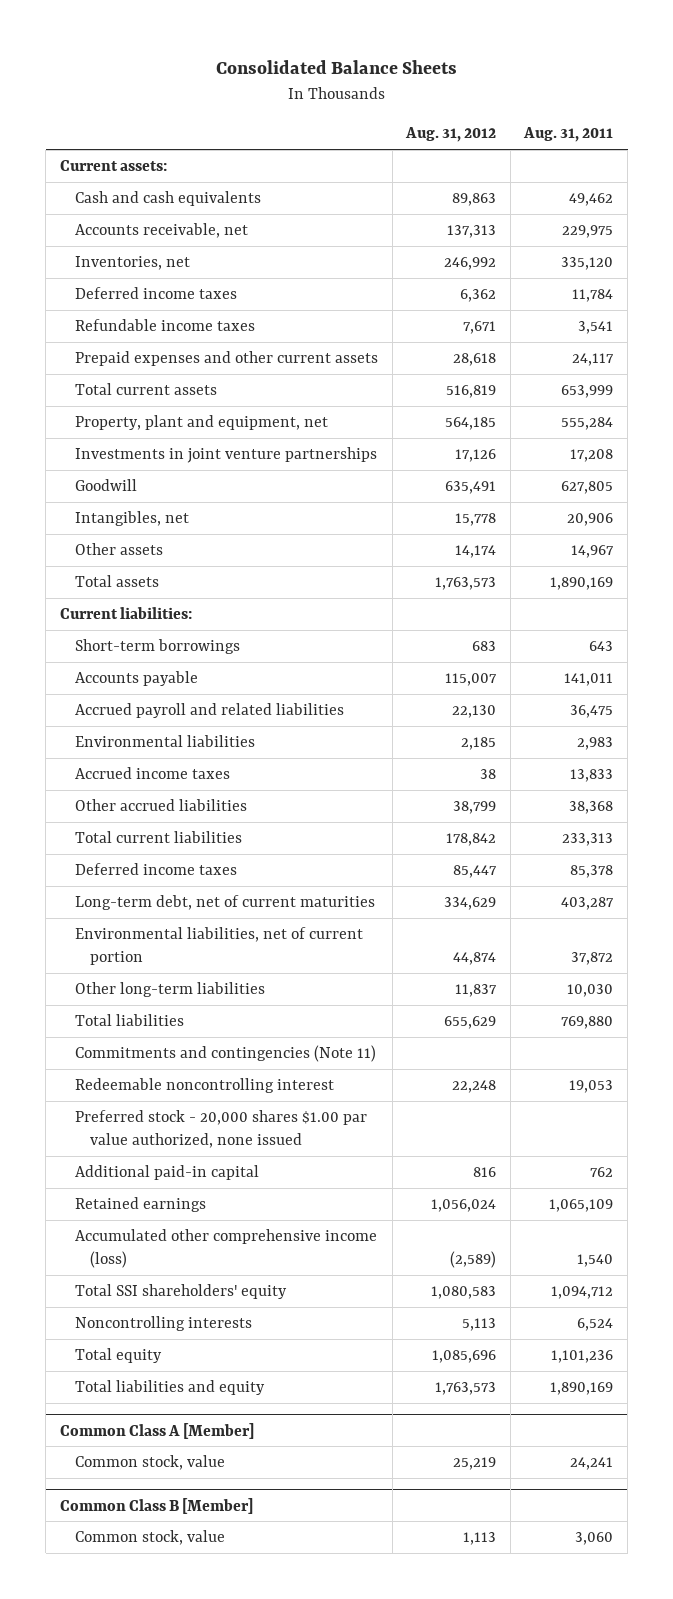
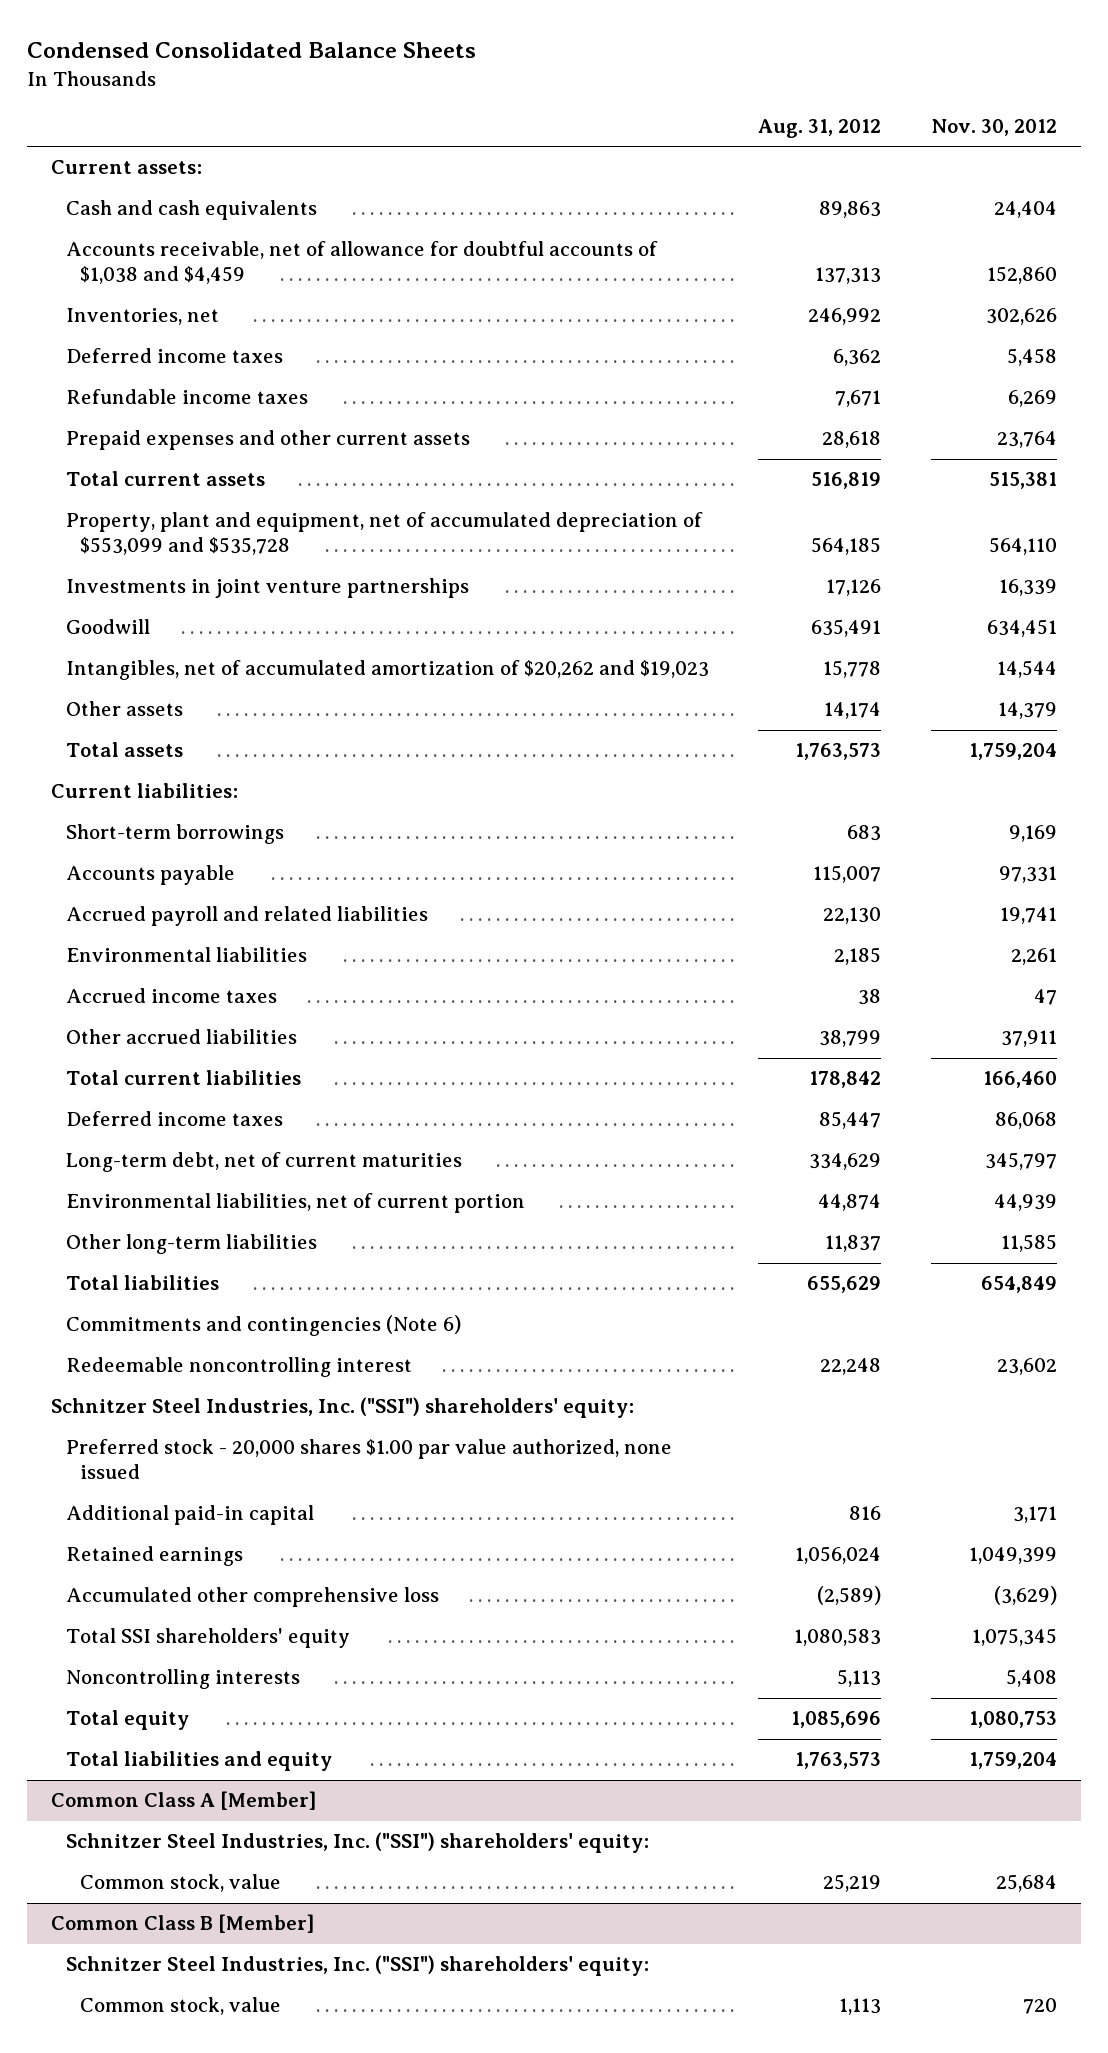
- Consolidated Balance Sheets
+ Condensed Consolidated Balance Sheets
- | Aug. 31, 2012 | Aug. 31, 2011
+ | Aug. 31, 2012 | Nov. 30, 2012
- Accounts receivable, net | 137,313 | 229,975
+ Accounts receivable, net of allowance for doubtful accounts of $1,038 and $4,459 | 137,313 | 152,860
- Property, plant and equipment, net | 564,185 | 555,284
+ Property, plant and equipment, net of accumulated depreciation of $553,099 and $535,728 | 564,185 | 564,110
- Intangibles, net | 15,778 | 20,906
+ Intangibles, net of accumulated amortization of $20,262 and $19,023 | 15,778 | 14,544
- Commitments and contingencies (Note 11)
+ Commitments and contingencies (Note 6)
+ Schnitzer Steel Industries, Inc. ("SSI") shareholders' equity:
- Accumulated other comprehensive income (loss) | (2,589) | 1,540
+ Accumulated other comprehensive loss | (2,589) | (3,629)
@ Common Class A [Member]
+ Schnitzer Steel Industries, Inc. ("SSI") shareholders' equity:
@ Common Class B [Member]
+ Schnitzer Steel Industries, Inc. ("SSI") shareholders' equity:

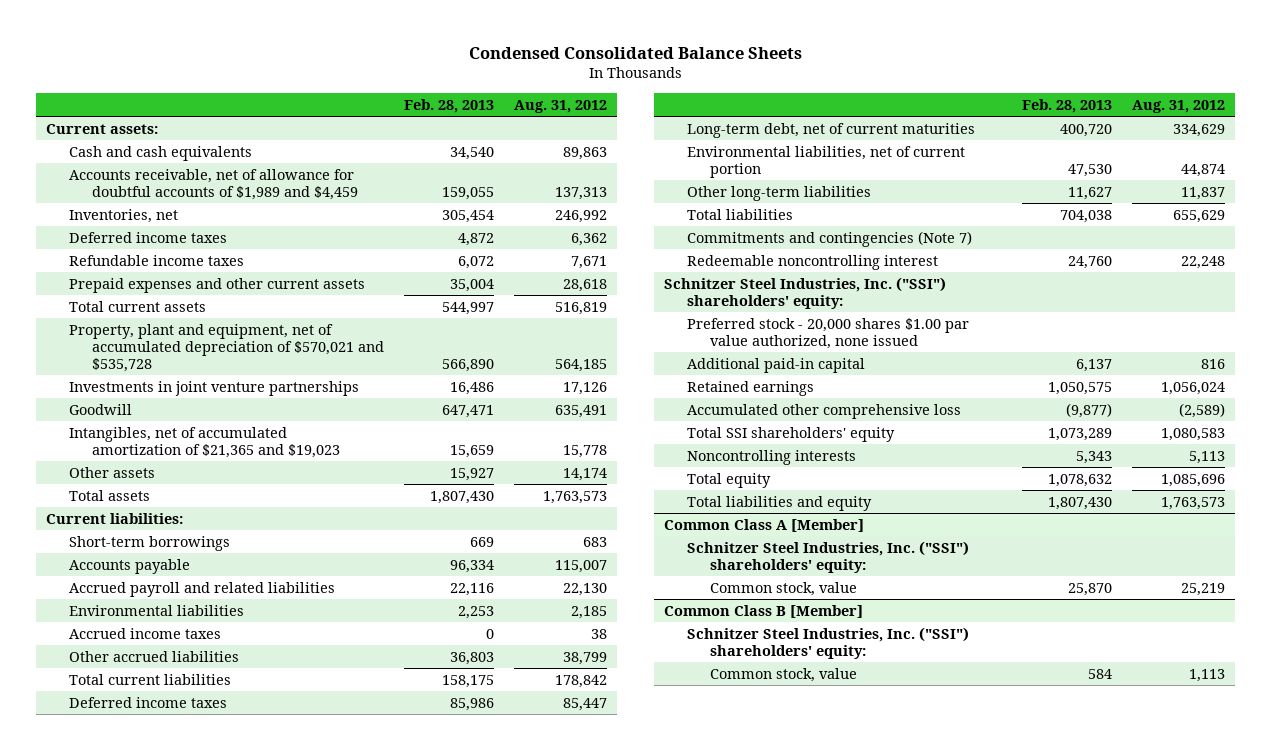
- | Aug. 31, 2012 | Nov. 30, 2012
+ | Feb. 28, 2013 | Aug. 31, 2012
- Accounts receivable, net of allowance for doubtful accounts of $1,038 and $4,459 | 137,313 | 152,860
+ Accounts receivable, net of allowance for doubtful accounts of $1,989 and $4,459 | 159,055 | 137,313
- Property, plant and equipment, net of accumulated depreciation of $553,099 and $535,728 | 564,185 | 564,110
+ Property, plant and equipment, net of accumulated depreciation of $570,021 and $535,728 | 566,890 | 564,185
- Intangibles, net of accumulated amortization of $20,262 and $19,023 | 15,778 | 14,544
+ Intangibles, net of accumulated amortization of $21,365 and $19,023 | 15,659 | 15,778
- Commitments and contingencies (Note 6)
+ Commitments and contingencies (Note 7)

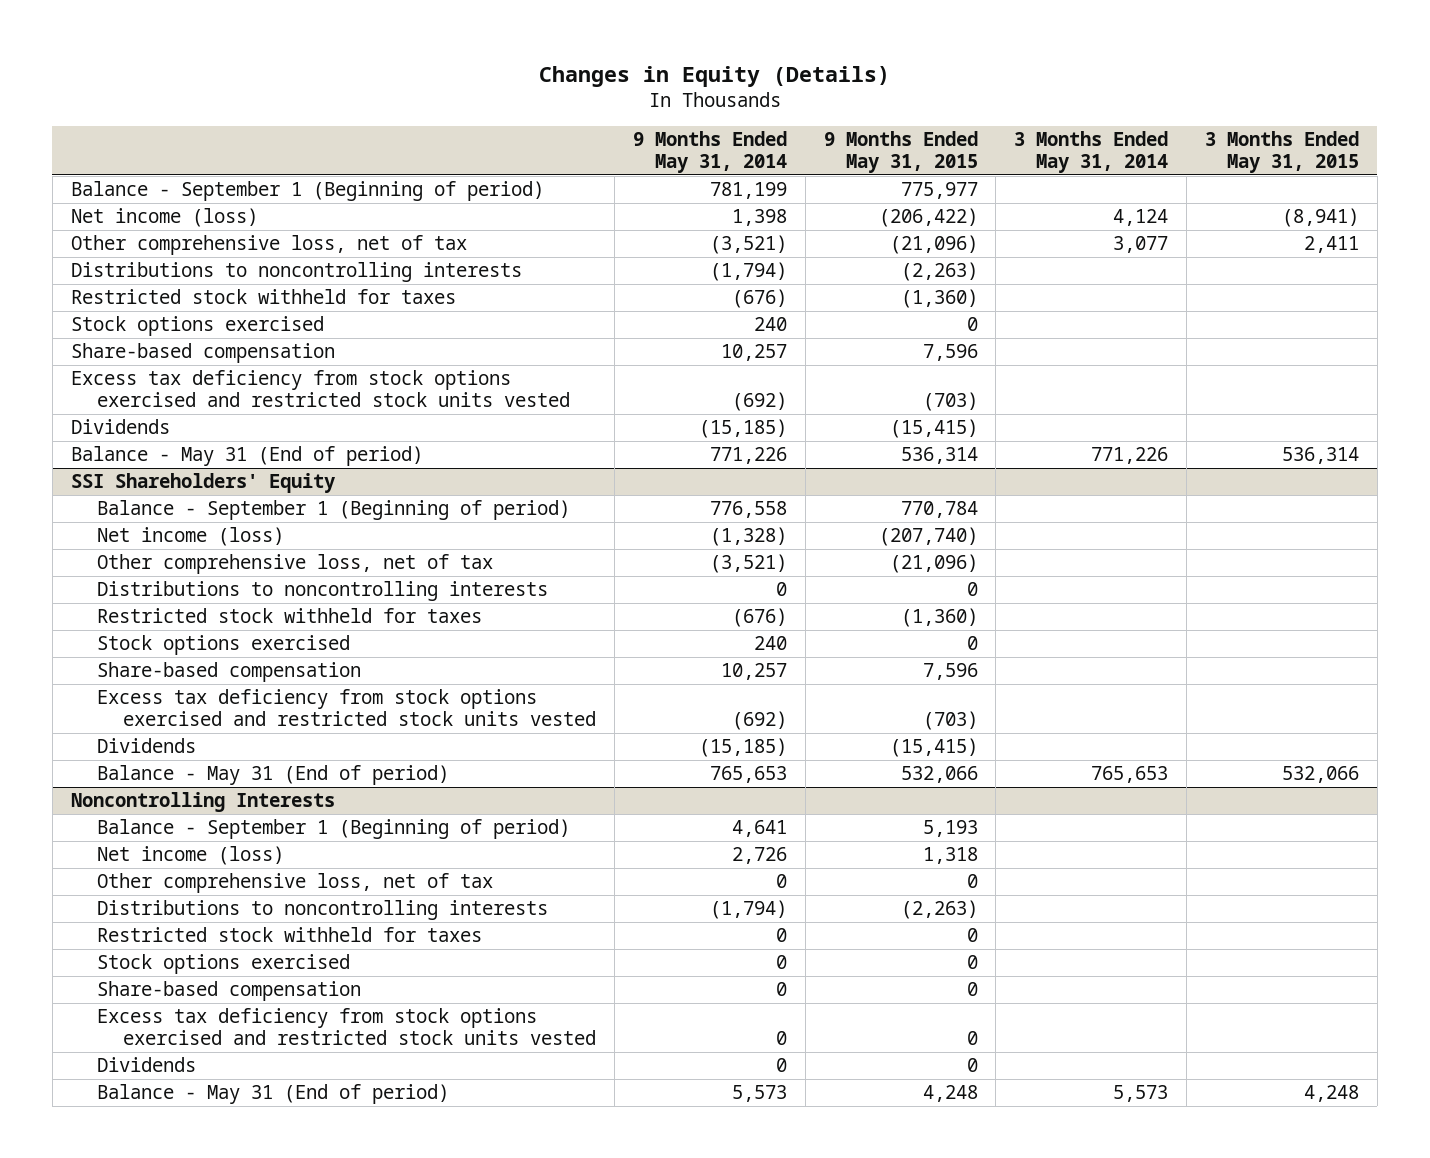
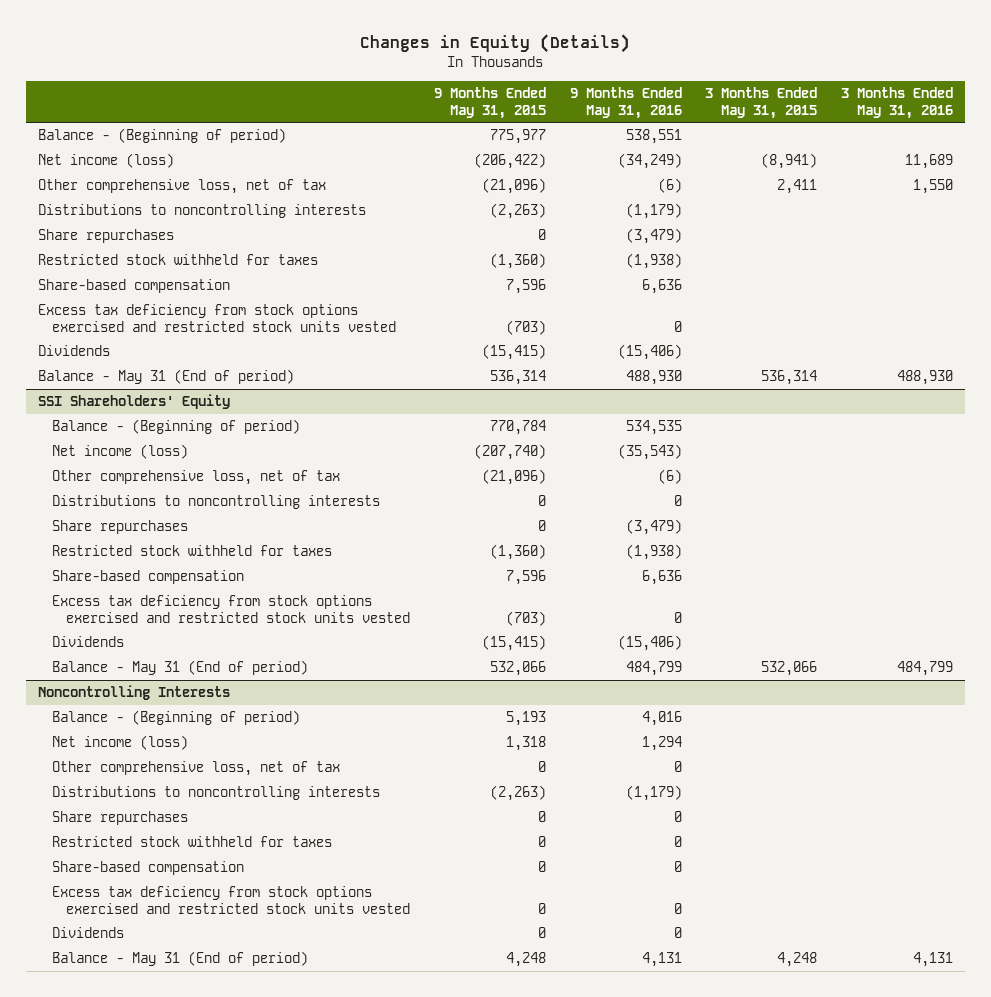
- | 9 Months Ended May 31, 2014 | 9 Months Ended May 31, 2015 | 3 Months Ended May 31, 2014 | 3 Months Ended May 31, 2015
+ | 9 Months Ended May 31, 2015 | 9 Months Ended May 31, 2016 | 3 Months Ended May 31, 2015 | 3 Months Ended May 31, 2016
- Balance - September 1 (Beginning of period) | 781,199 | 775,977 | |
+ Balance - (Beginning of period) | 775,977 | 538,551 | |
+ Share repurchases | 0 | (3,479) | |
- Stock options exercised | 240 | 0 | |
@ SSI Shareholders' Equity
- Balance - September 1 (Beginning of period) | 776,558 | 770,784 | |
+ Balance - (Beginning of period) | 770,784 | 534,535 | |
+ Share repurchases | 0 | (3,479) | |
- Stock options exercised | 240 | 0 | |
@ Noncontrolling Interests
- Balance - September 1 (Beginning of period) | 4,641 | 5,193 | |
+ Balance - (Beginning of period) | 5,193 | 4,016 | |
+ Share repurchases | 0 | 0 | |
- Stock options exercised | 0 | 0 | |

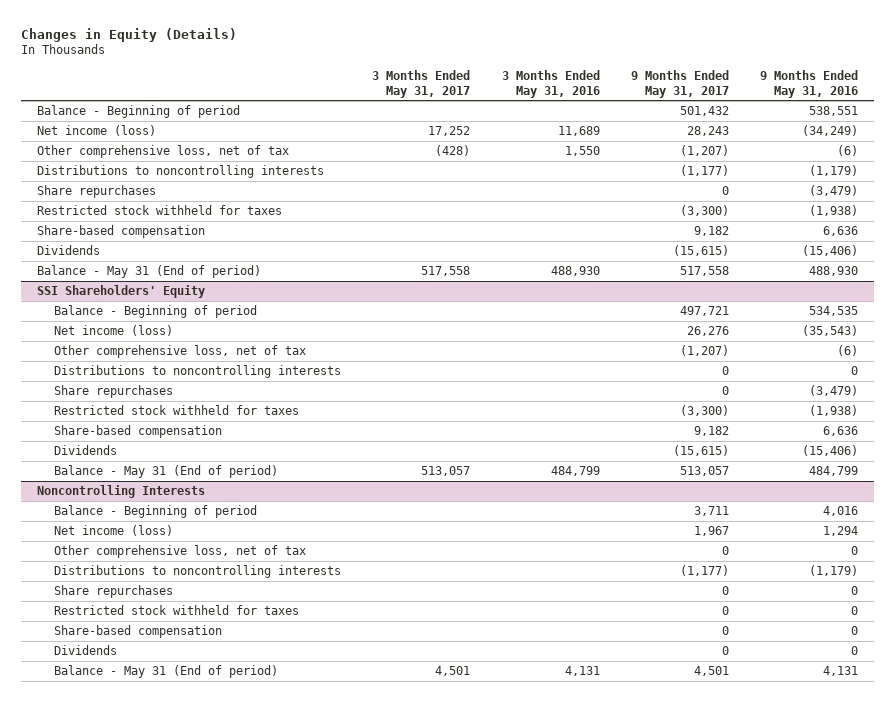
- | 9 Months Ended May 31, 2015 | 9 Months Ended May 31, 2016 | 3 Months Ended May 31, 2015 | 3 Months Ended May 31, 2016
+ | 3 Months Ended May 31, 2017 | 3 Months Ended May 31, 2016 | 9 Months Ended May 31, 2017 | 9 Months Ended May 31, 2016
- Balance - (Beginning of period) | 775,977 | 538,551 | |
+ Balance - Beginning of period | | | 501,432 | 538,551
- Excess tax deficiency from stock options exercised and restricted stock units vested | (703) | 0 | |
@ SSI Shareholders' Equity
- Balance - (Beginning of period) | 770,784 | 534,535 | |
+ Balance - Beginning of period | | | 497,721 | 534,535
- Excess tax deficiency from stock options exercised and restricted stock units vested | (703) | 0 | |
@ Noncontrolling Interests
- Balance - (Beginning of period) | 5,193 | 4,016 | |
+ Balance - Beginning of period | | | 3,711 | 4,016
- Excess tax deficiency from stock options exercised and restricted stock units vested | 0 | 0 | |

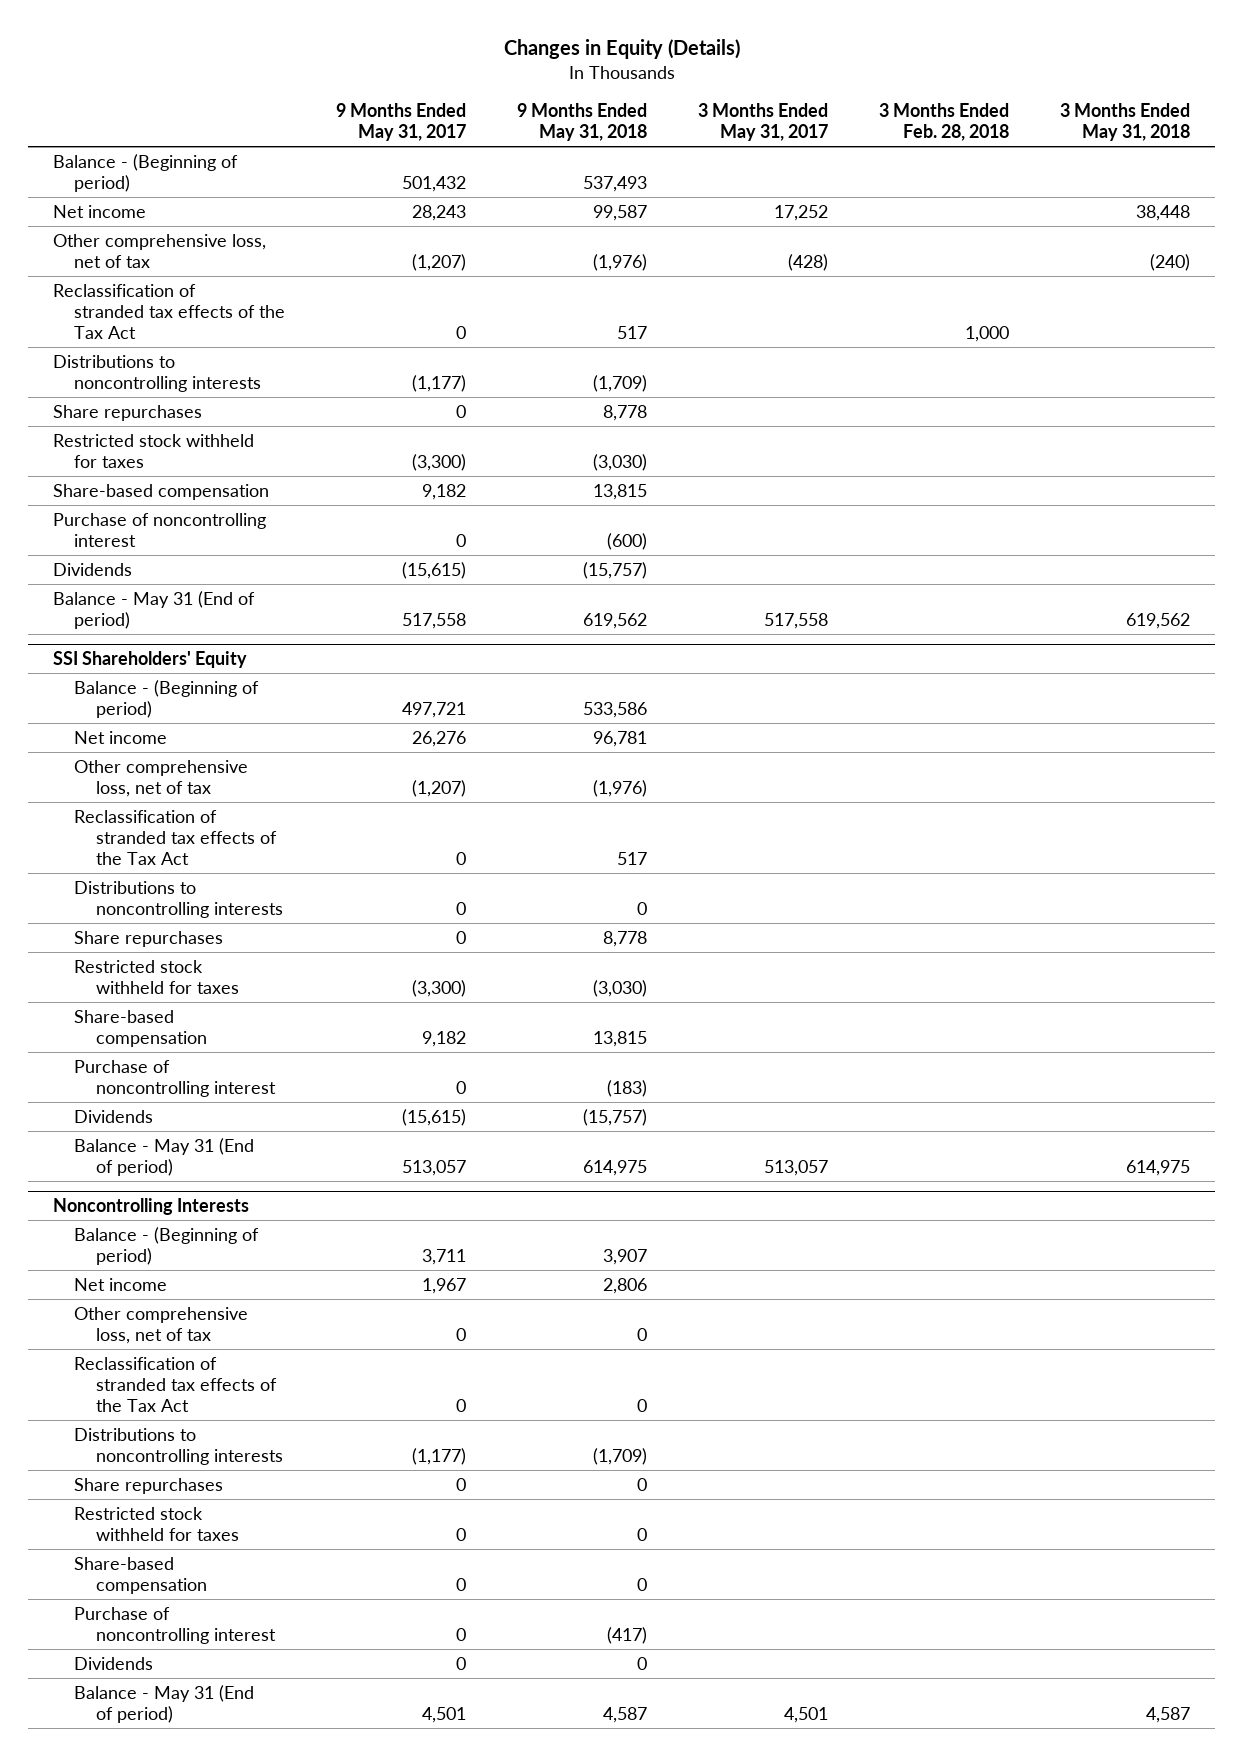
- | 3 Months Ended May 31, 2017 | 3 Months Ended May 31, 2016 | 9 Months Ended May 31, 2017 | 9 Months Ended May 31, 2016
+ | 9 Months Ended May 31, 2017 | 9 Months Ended May 31, 2018 | 3 Months Ended May 31, 2017 | 3 Months Ended Feb. 28, 2018 | 3 Months Ended May 31, 2018
- Balance - Beginning of period | | | 501,432 | 538,551
- Net income (loss) | 17,252 | 11,689 | 28,243 | (34,249)
+ Balance - (Beginning of period) | 501,432 | 537,493 | | |
+ Net income | 28,243 | 99,587 | 17,252 | | 38,448
+ Reclassification of stranded tax effects of the Tax Act | 0 | 517 | | 1,000 |
+ Purchase of noncontrolling interest | 0 | (600) | | |
@ SSI Shareholders' Equity
- Balance - Beginning of period | | | 497,721 | 534,535
- Net income (loss) | | | 26,276 | (35,543)
+ Balance - (Beginning of period) | 497,721 | 533,586 | | |
+ Net income | 26,276 | 96,781 | | |
+ Reclassification of stranded tax effects of the Tax Act | 0 | 517 | | |
+ Purchase of noncontrolling interest | 0 | (183) | | |
@ Noncontrolling Interests
- Balance - Beginning of period | | | 3,711 | 4,016
- Net income (loss) | | | 1,967 | 1,294
+ Balance - (Beginning of period) | 3,711 | 3,907 | | |
+ Net income | 1,967 | 2,806 | | |
+ Reclassification of stranded tax effects of the Tax Act | 0 | 0 | | |
+ Purchase of noncontrolling interest | 0 | (417) | | |

